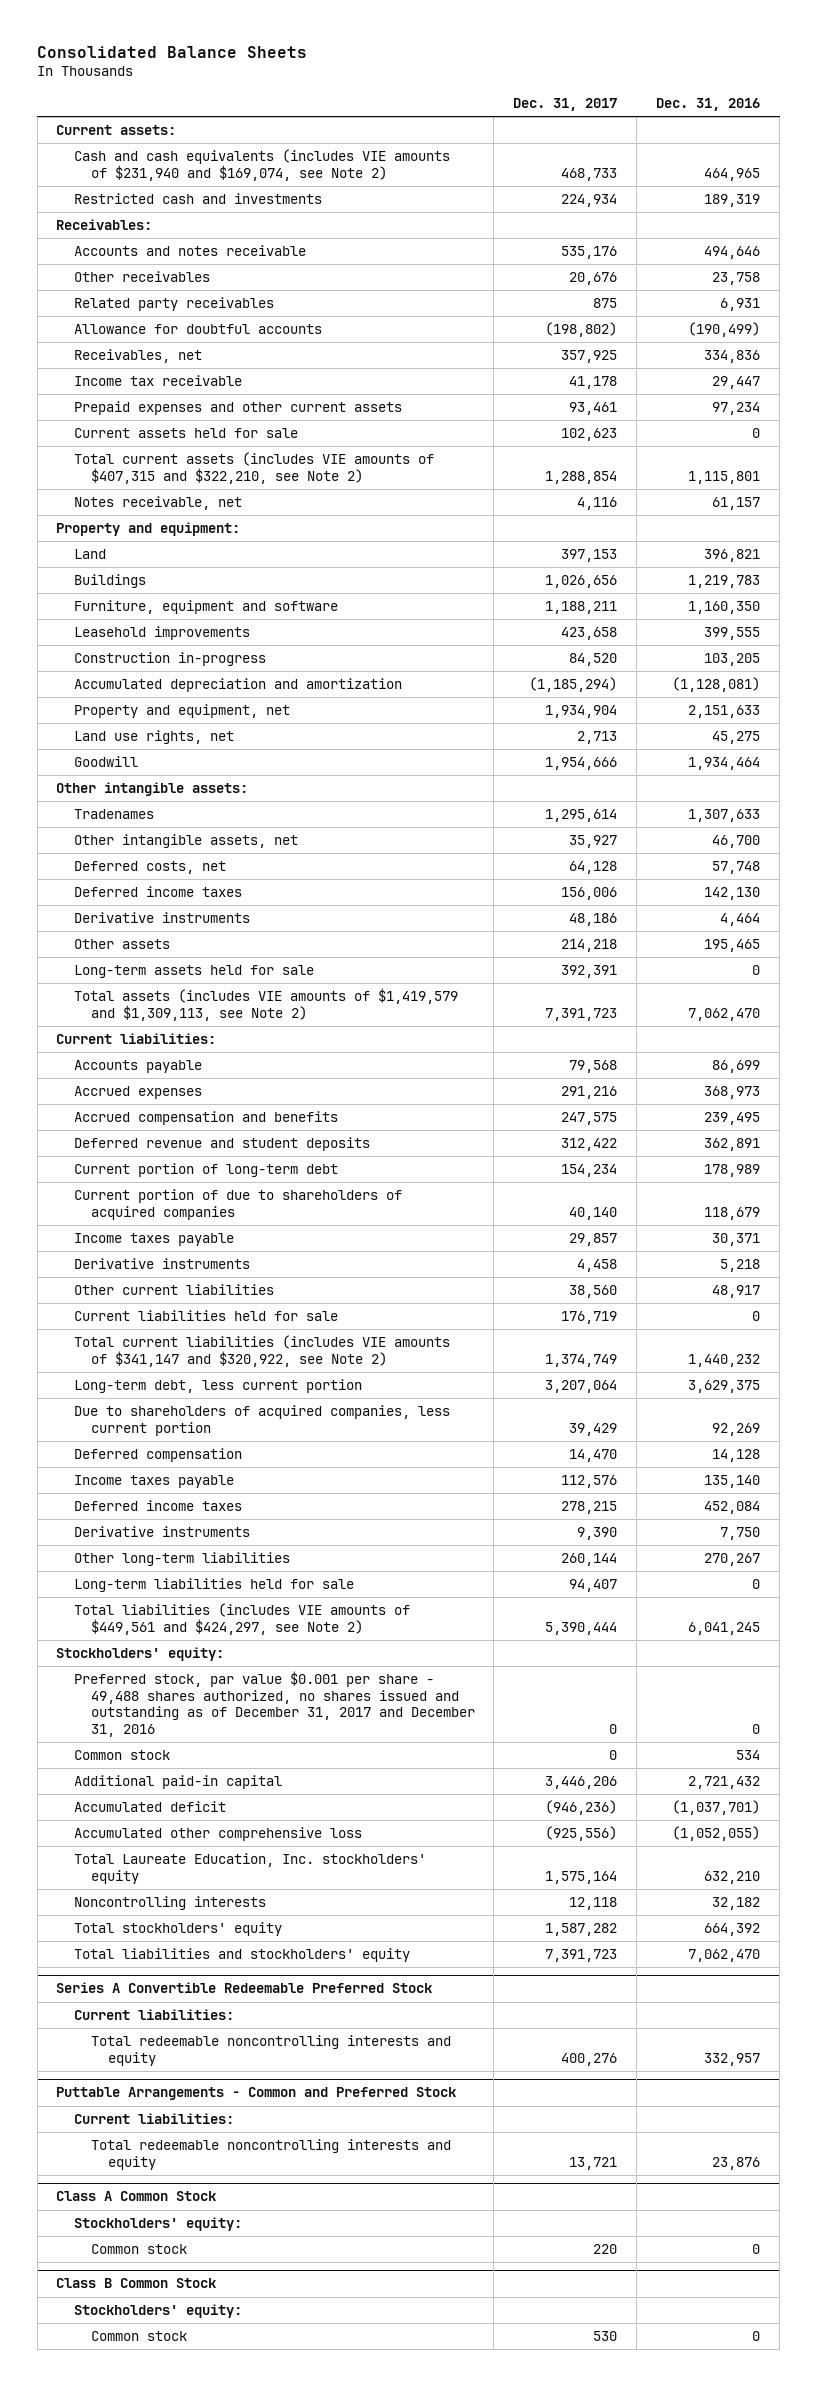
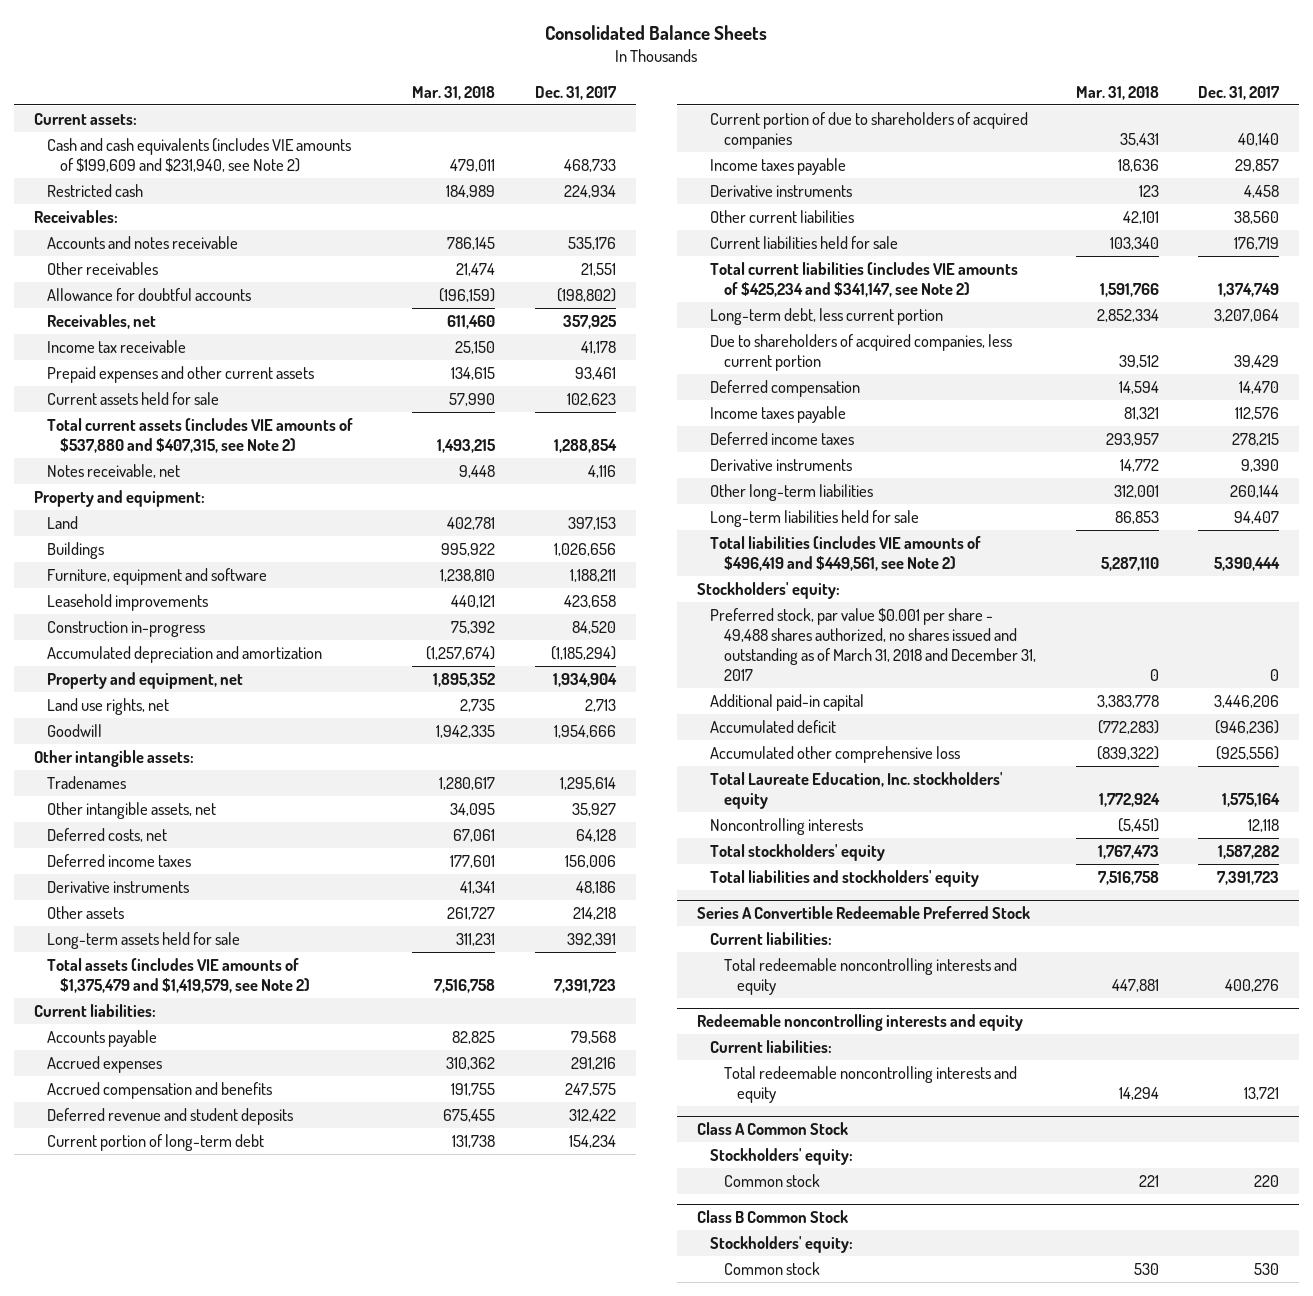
- | Dec. 31, 2017 | Dec. 31, 2016
+ | Mar. 31, 2018 | Dec. 31, 2017
- Cash and cash equivalents (includes VIE amounts of $231,940 and $169,074, see Note 2) | 468,733 | 464,965
- Restricted cash and investments | 224,934 | 189,319
+ Cash and cash equivalents (includes VIE amounts of $199,609 and $231,940, see Note 2) | 479,011 | 468,733
+ Restricted cash | 184,989 | 224,934
- Other receivables | 20,676 | 23,758
- Related party receivables | 875 | 6,931
+ Other receivables | 21,474 | 21,551
- Total current assets (includes VIE amounts of $407,315 and $322,210, see Note 2) | 1,288,854 | 1,115,801
+ Total current assets (includes VIE amounts of $537,880 and $407,315, see Note 2) | 1,493,215 | 1,288,854
- Total assets (includes VIE amounts of $1,419,579 and $1,309,113, see Note 2) | 7,391,723 | 7,062,470
+ Total assets (includes VIE amounts of $1,375,479 and $1,419,579, see Note 2) | 7,516,758 | 7,391,723
- Total current liabilities (includes VIE amounts of $341,147 and $320,922, see Note 2) | 1,374,749 | 1,440,232
+ Total current liabilities (includes VIE amounts of $425,234 and $341,147, see Note 2) | 1,591,766 | 1,374,749
- Total liabilities (includes VIE amounts of $449,561 and $424,297, see Note 2) | 5,390,444 | 6,041,245
+ Total liabilities (includes VIE amounts of $496,419 and $449,561, see Note 2) | 5,287,110 | 5,390,444
- Preferred stock, par value $0.001 per share - 49,488 shares authorized, no shares issued and outstanding as of December 31, 2017 and December 31, 2016 | 0 | 0
- Common stock | 0 | 534
+ Preferred stock, par value $0.001 per share - 49,488 shares authorized, no shares issued and outstanding as of March 31, 2018 and December 31, 2017 | 0 | 0
- Puttable Arrangements - Common and Preferred Stock
+ Redeemable noncontrolling interests and equity

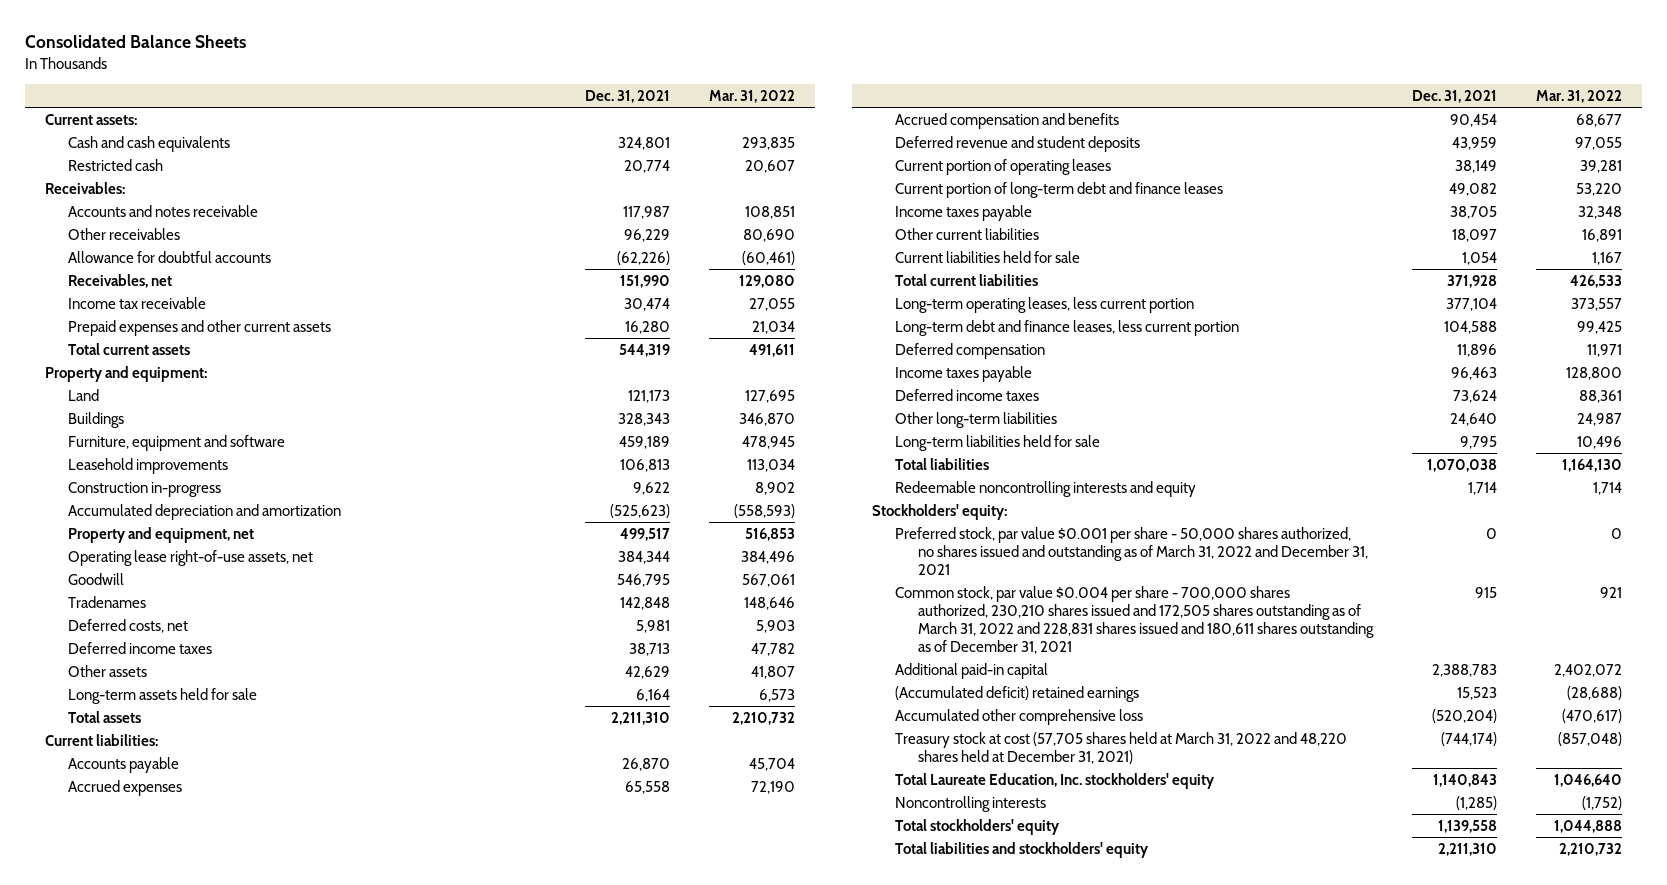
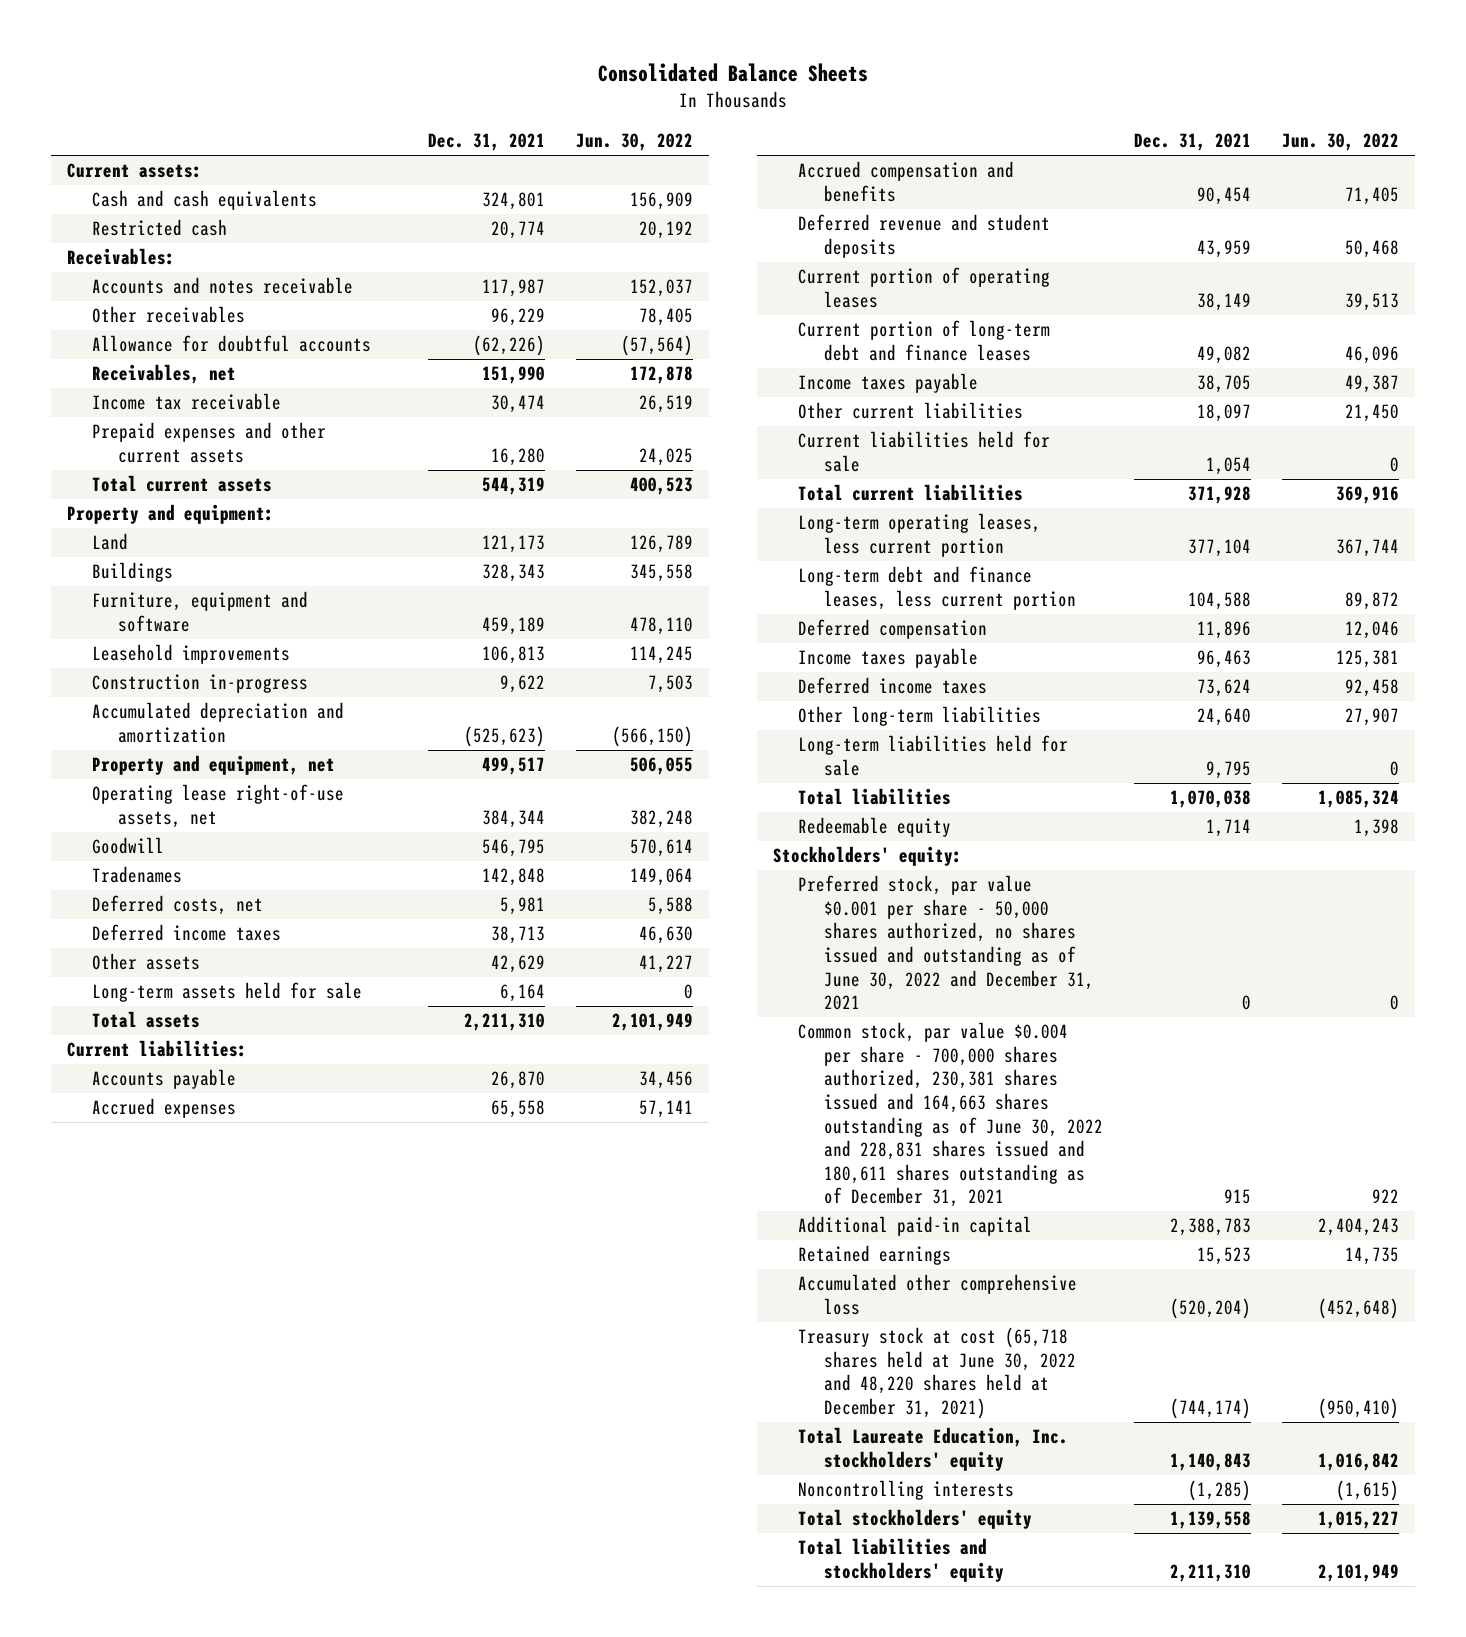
- | Dec. 31, 2021 | Mar. 31, 2022
+ | Dec. 31, 2021 | Jun. 30, 2022
- Redeemable noncontrolling interests and equity | 1,714 | 1,714
+ Redeemable equity | 1,714 | 1,398
- Preferred stock, par value $0.001 per share - 50,000 shares authorized, no shares issued and outstanding as of March 31, 2022 and December 31, 2021 | 0 | 0
- Common stock, par value $0.004 per share - 700,000 shares authorized, 230,210 shares issued and 172,505 shares outstanding as of March 31, 2022 and 228,831 shares issued and 180,611 shares outstanding as of December 31, 2021 | 915 | 921
+ Preferred stock, par value $0.001 per share - 50,000 shares authorized, no shares issued and outstanding as of June 30, 2022 and December 31, 2021 | 0 | 0
+ Common stock, par value $0.004 per share - 700,000 shares authorized, 230,381 shares issued and 164,663 shares outstanding as of June 30, 2022 and 228,831 shares issued and 180,611 shares outstanding as of December 31, 2021 | 915 | 922
- (Accumulated deficit) retained earnings | 15,523 | (28,688)
+ Retained earnings | 15,523 | 14,735
- Treasury stock at cost (57,705 shares held at March 31, 2022 and 48,220 shares held at December 31, 2021) | (744,174) | (857,048)
+ Treasury stock at cost (65,718 shares held at June 30, 2022 and 48,220 shares held at December 31, 2021) | (744,174) | (950,410)

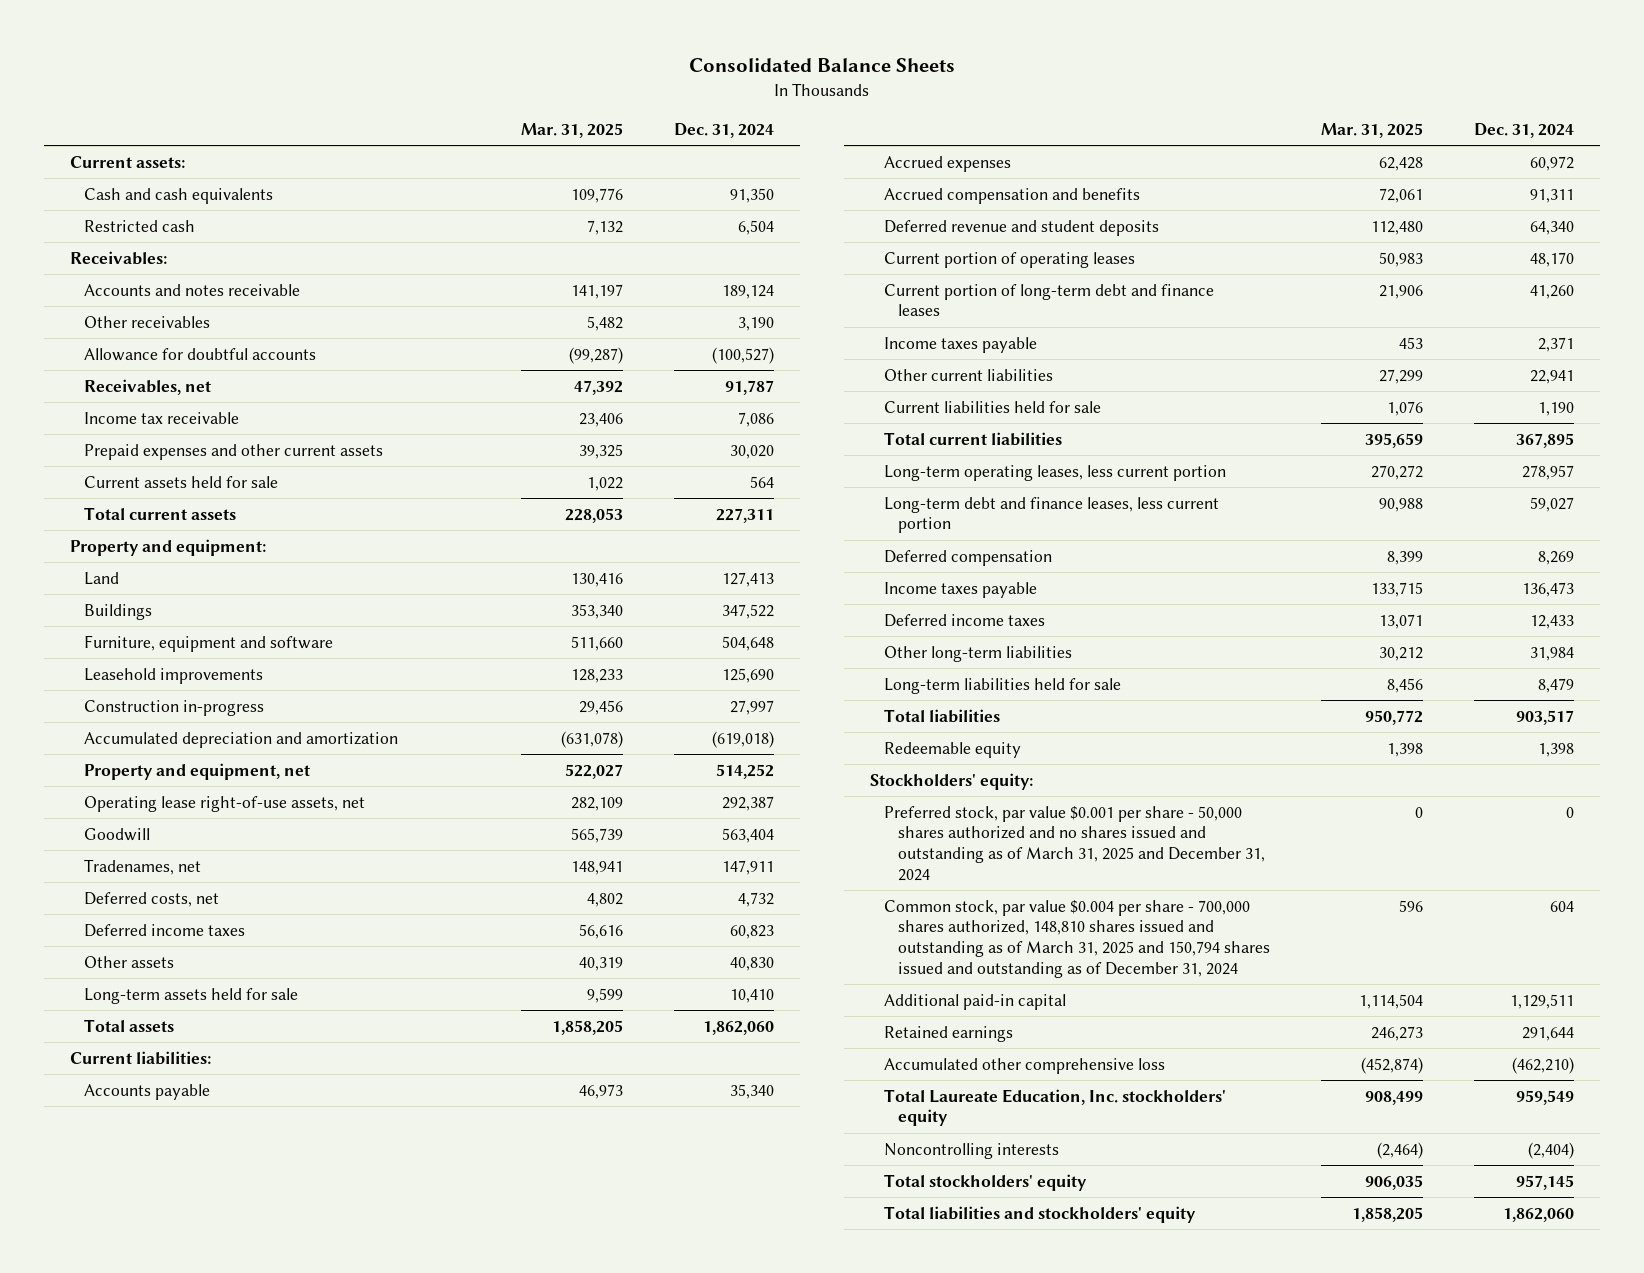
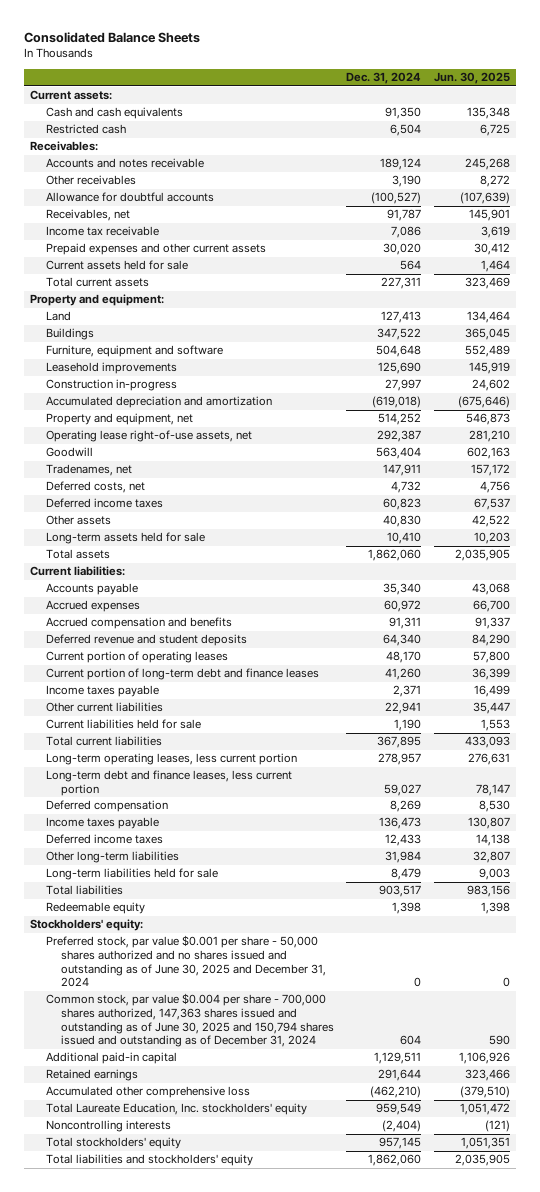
- | Mar. 31, 2025 | Dec. 31, 2024
+ | Dec. 31, 2024 | Jun. 30, 2025
- Preferred stock, par value $0.001 per share - 50,000 shares authorized and no shares issued and outstanding as of March 31, 2025 and December 31, 2024 | 0 | 0
- Common stock, par value $0.004 per share - 700,000 shares authorized, 148,810 shares issued and outstanding as of March 31, 2025 and 150,794 shares issued and outstanding as of December 31, 2024 | 596 | 604
+ Preferred stock, par value $0.001 per share - 50,000 shares authorized and no shares issued and outstanding as of June 30, 2025 and December 31, 2024 | 0 | 0
+ Common stock, par value $0.004 per share - 700,000 shares authorized, 147,363 shares issued and outstanding as of June 30, 2025 and 150,794 shares issued and outstanding as of December 31, 2024 | 604 | 590

